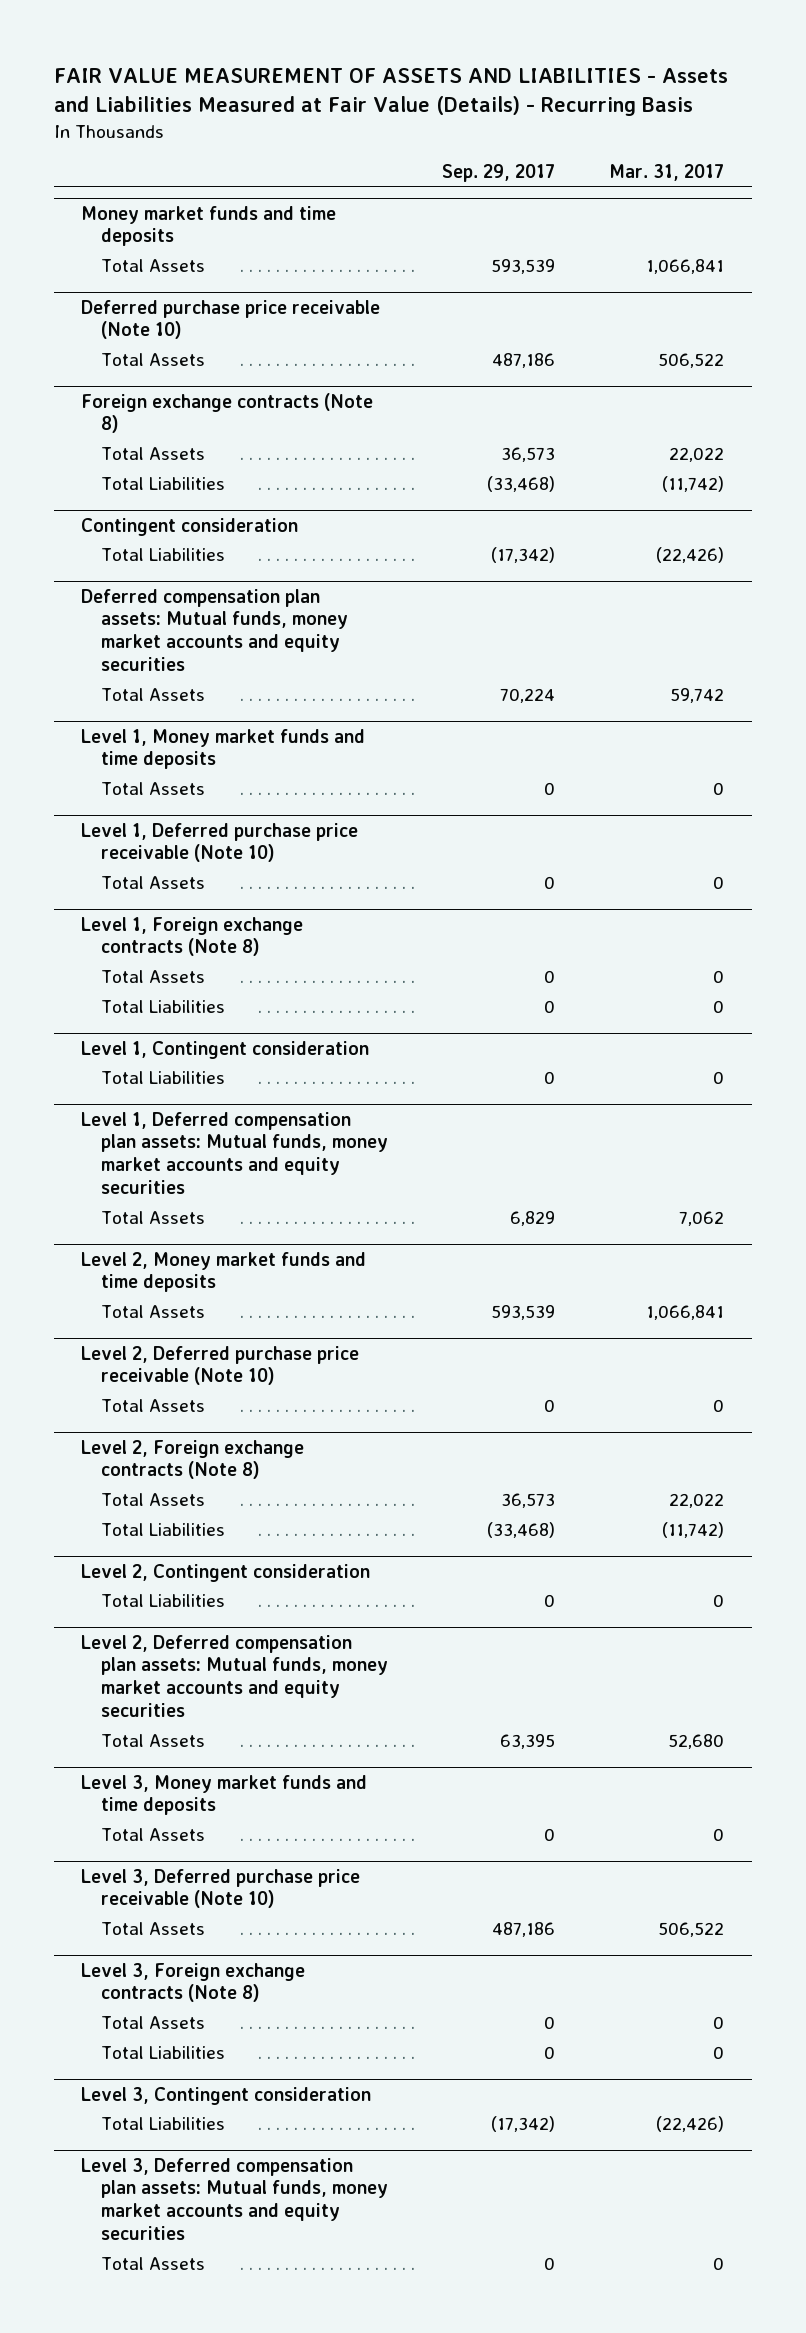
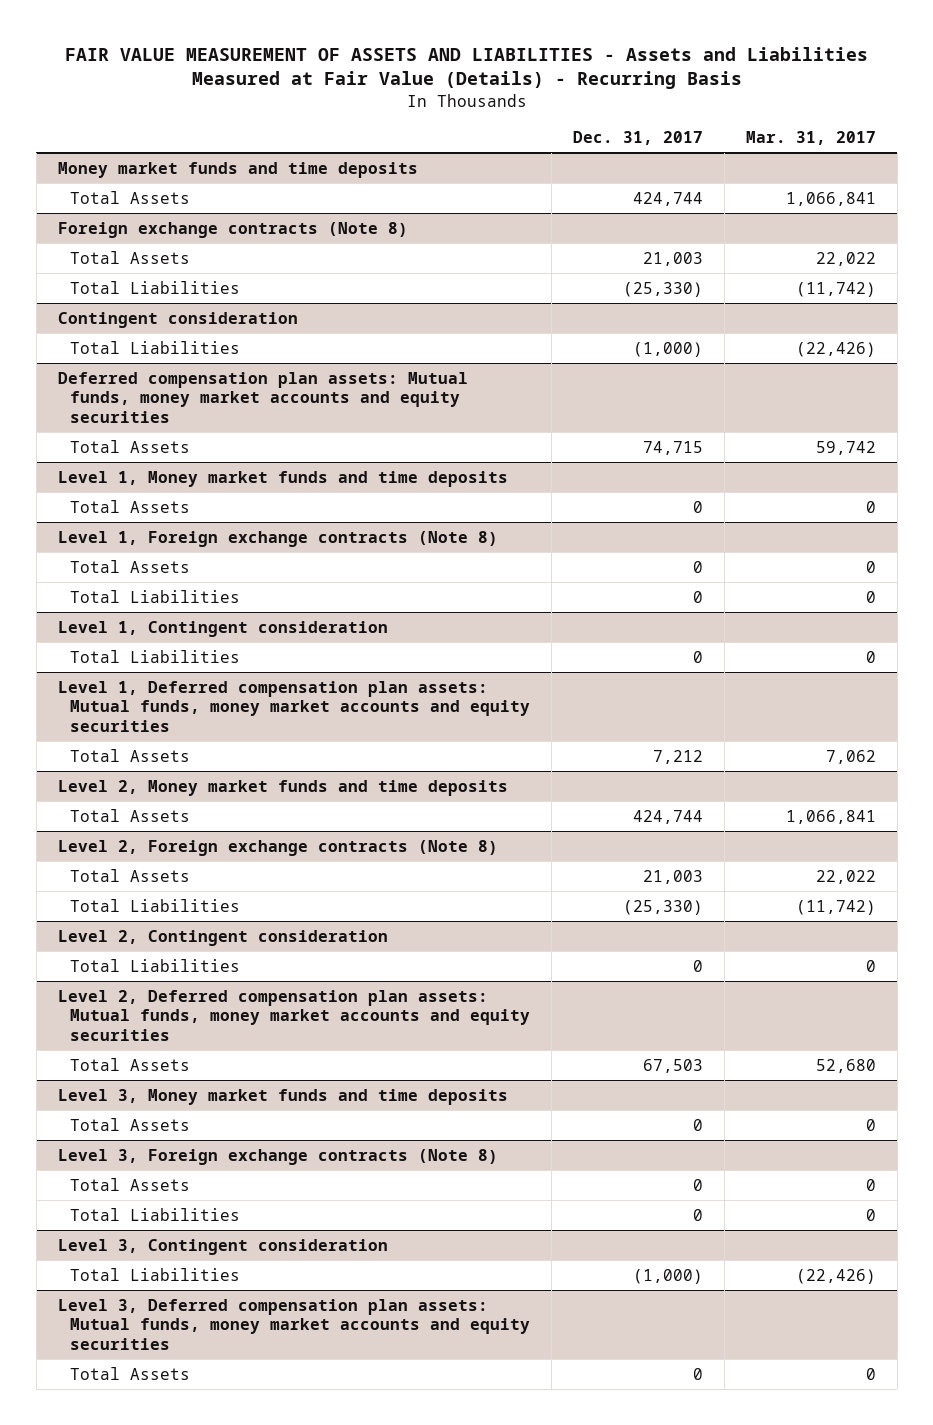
- | Sep. 29, 2017 | Mar. 31, 2017
+ | Dec. 31, 2017 | Mar. 31, 2017
- Deferred purchase price receivable (Note 10)
- Total Assets | 487,186 | 506,522
- Level 1, Deferred purchase price receivable (Note 10)
- Total Assets | 0 | 0
- Level 2, Deferred purchase price receivable (Note 10)
- Total Assets | 0 | 0
- Level 3, Deferred purchase price receivable (Note 10)
- Total Assets | 487,186 | 506,522

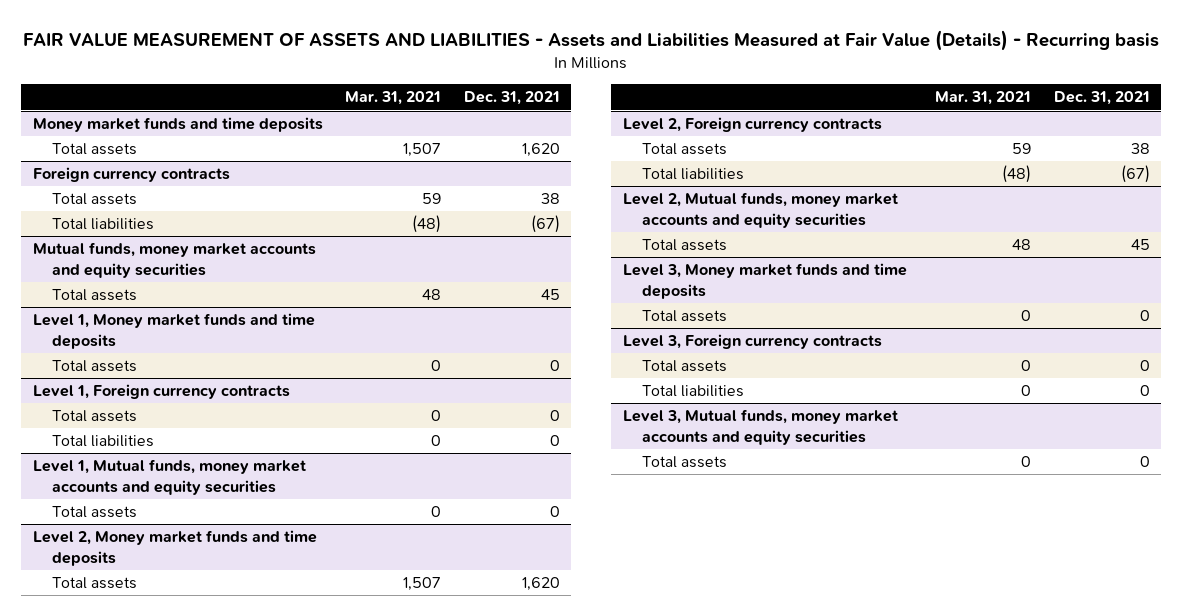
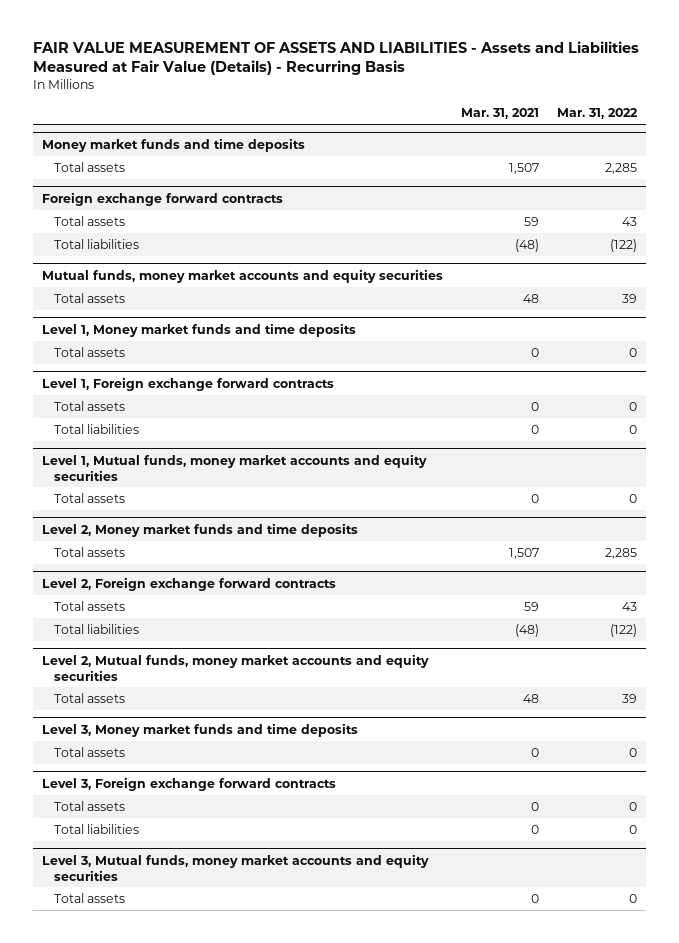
- FAIR VALUE MEASUREMENT OF ASSETS AND LIABILITIES - Assets and Liabilities Measured at Fair Value (Details) - Recurring basis
+ FAIR VALUE MEASUREMENT OF ASSETS AND LIABILITIES - Assets and Liabilities Measured at Fair Value (Details) - Recurring Basis
- | Mar. 31, 2021 | Dec. 31, 2021
+ | Mar. 31, 2021 | Mar. 31, 2022
- Foreign currency contracts
+ Foreign exchange forward contracts
- Level 1, Foreign currency contracts
+ Level 1, Foreign exchange forward contracts
- Level 2, Foreign currency contracts
+ Level 2, Foreign exchange forward contracts
- Level 3, Foreign currency contracts
+ Level 3, Foreign exchange forward contracts

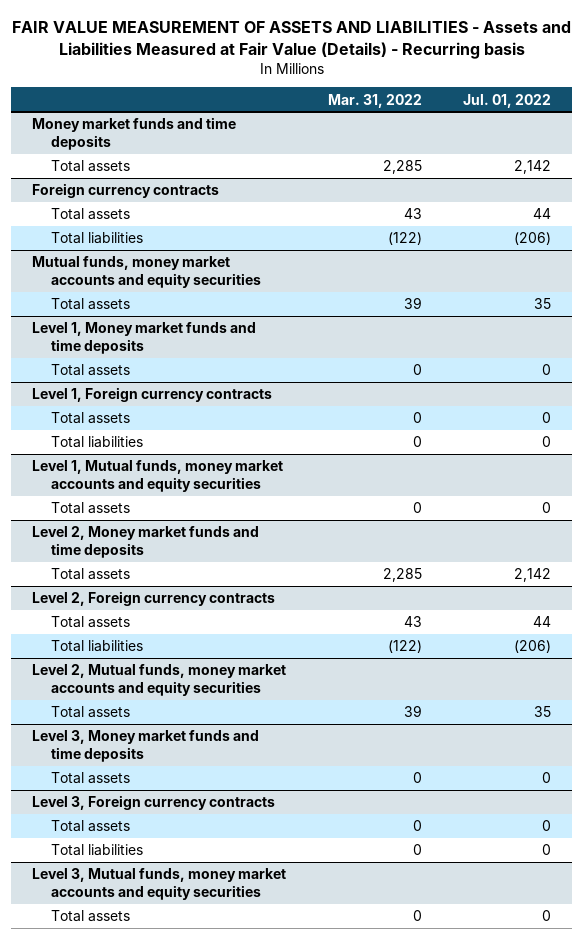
- FAIR VALUE MEASUREMENT OF ASSETS AND LIABILITIES - Assets and Liabilities Measured at Fair Value (Details) - Recurring Basis
+ FAIR VALUE MEASUREMENT OF ASSETS AND LIABILITIES - Assets and Liabilities Measured at Fair Value (Details) - Recurring basis
- | Mar. 31, 2021 | Mar. 31, 2022
+ | Mar. 31, 2022 | Jul. 01, 2022
- Foreign exchange forward contracts
+ Foreign currency contracts
- Level 1, Foreign exchange forward contracts
+ Level 1, Foreign currency contracts
- Level 2, Foreign exchange forward contracts
+ Level 2, Foreign currency contracts
- Level 3, Foreign exchange forward contracts
+ Level 3, Foreign currency contracts

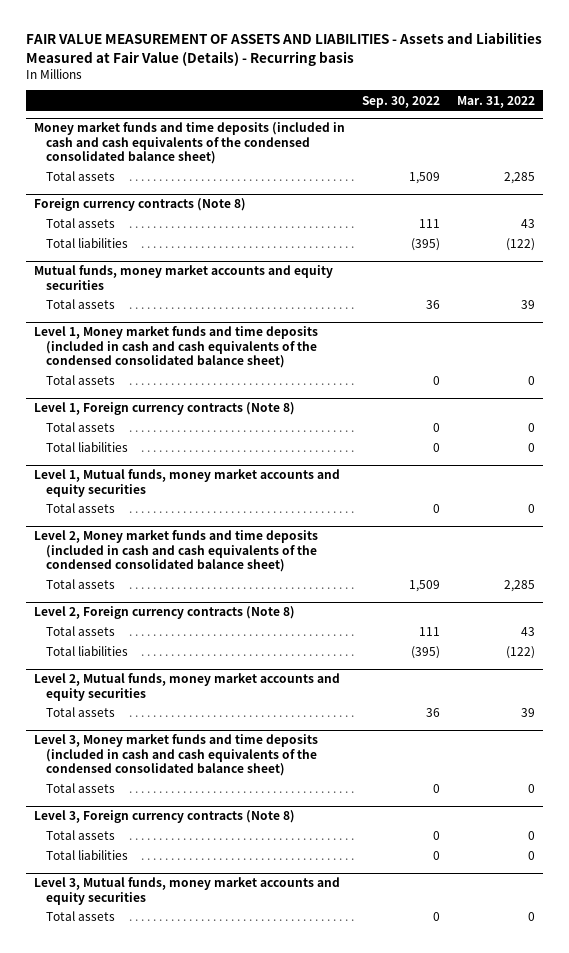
- | Mar. 31, 2022 | Jul. 01, 2022
+ | Sep. 30, 2022 | Mar. 31, 2022
- Money market funds and time deposits
+ Money market funds and time deposits (included in cash and cash equivalents of the condensed consolidated balance sheet)
- Foreign currency contracts
+ Foreign currency contracts (Note 8)
- Level 1, Money market funds and time deposits
+ Level 1, Money market funds and time deposits (included in cash and cash equivalents of the condensed consolidated balance sheet)
- Level 1, Foreign currency contracts
+ Level 1, Foreign currency contracts (Note 8)
- Level 2, Money market funds and time deposits
+ Level 2, Money market funds and time deposits (included in cash and cash equivalents of the condensed consolidated balance sheet)
- Level 2, Foreign currency contracts
+ Level 2, Foreign currency contracts (Note 8)
- Level 3, Money market funds and time deposits
+ Level 3, Money market funds and time deposits (included in cash and cash equivalents of the condensed consolidated balance sheet)
- Level 3, Foreign currency contracts
+ Level 3, Foreign currency contracts (Note 8)

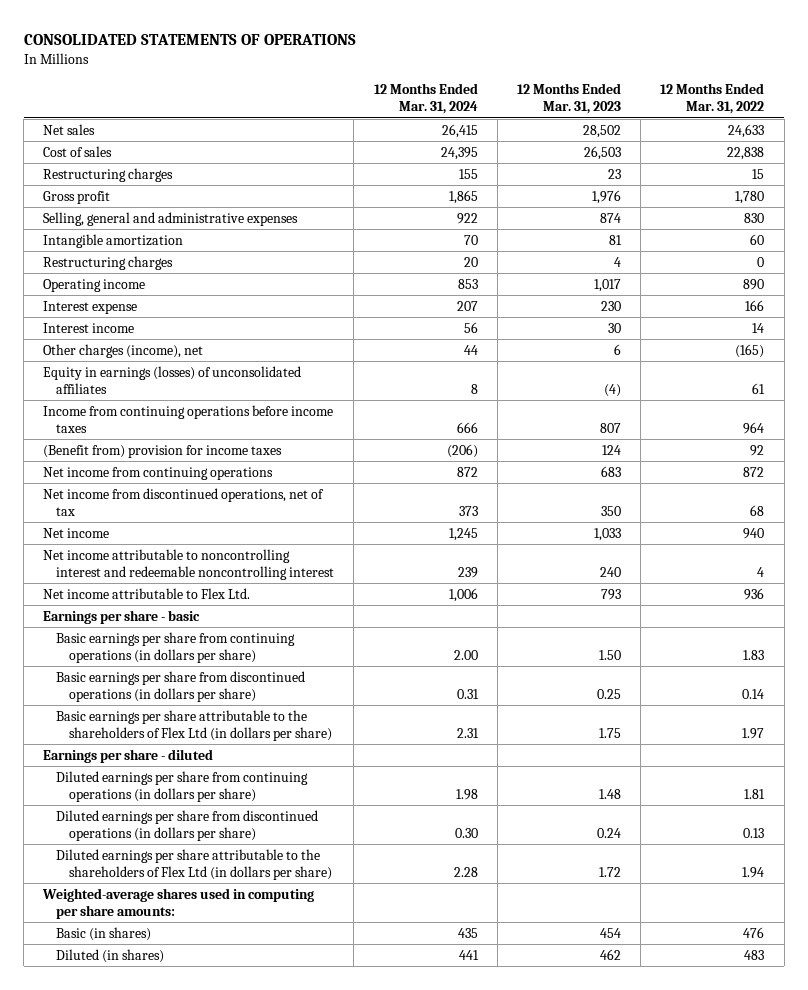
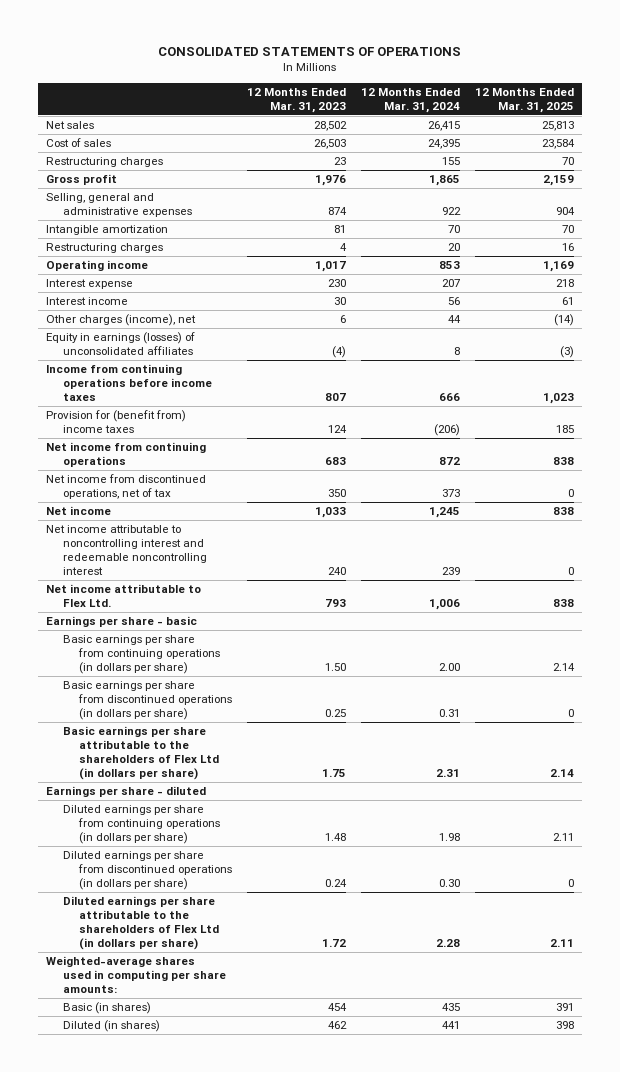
- | 12 Months Ended Mar. 31, 2024 | 12 Months Ended Mar. 31, 2023 | 12 Months Ended Mar. 31, 2022
+ | 12 Months Ended Mar. 31, 2023 | 12 Months Ended Mar. 31, 2024 | 12 Months Ended Mar. 31, 2025
- (Benefit from) provision for income taxes | (206) | 124 | 92
+ Provision for (benefit from) income taxes | 124 | (206) | 185

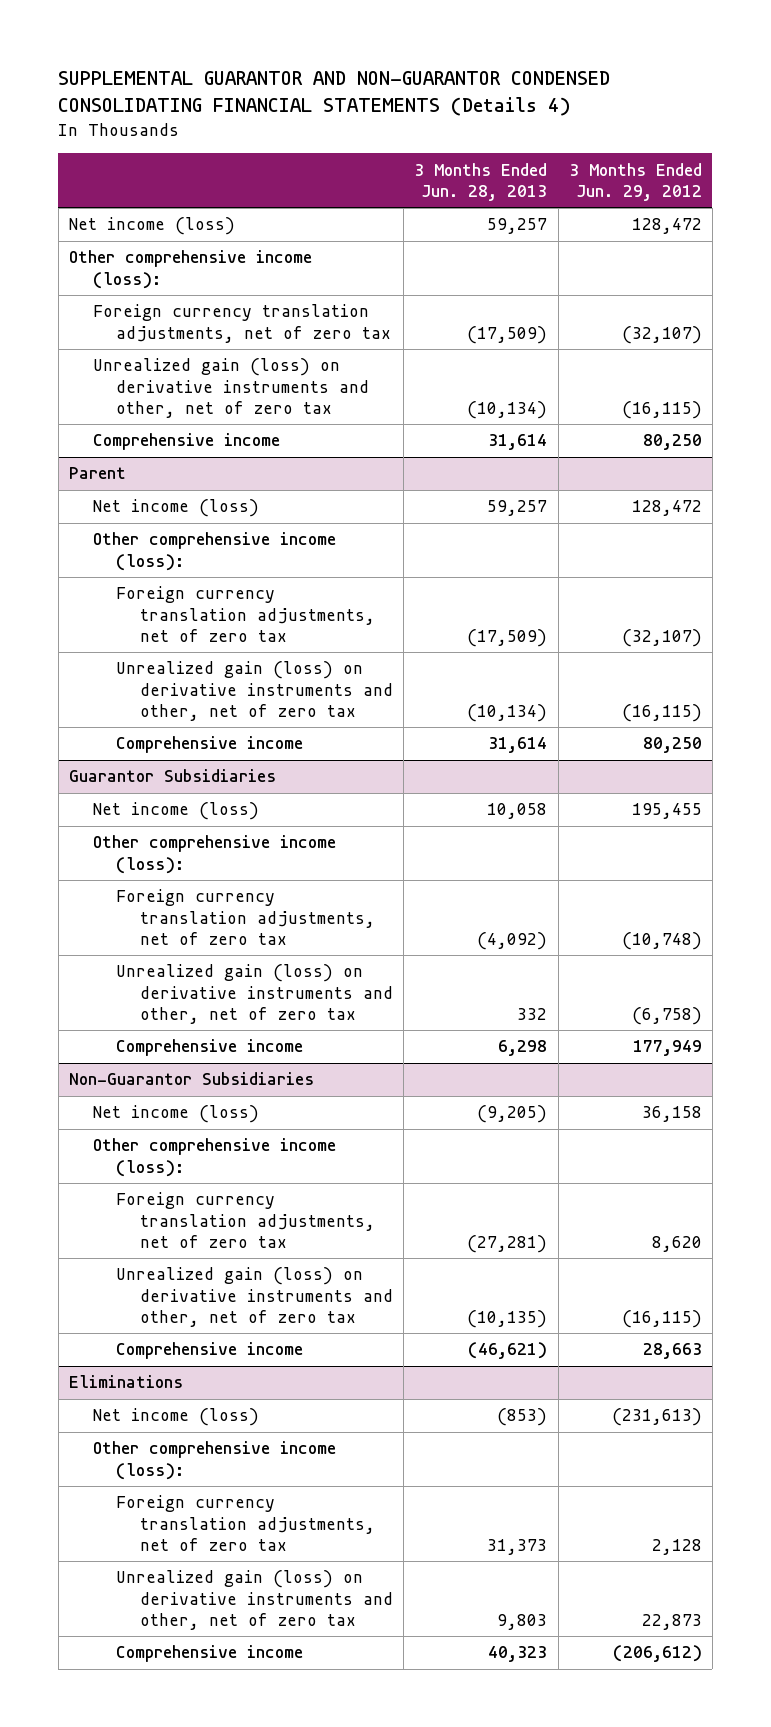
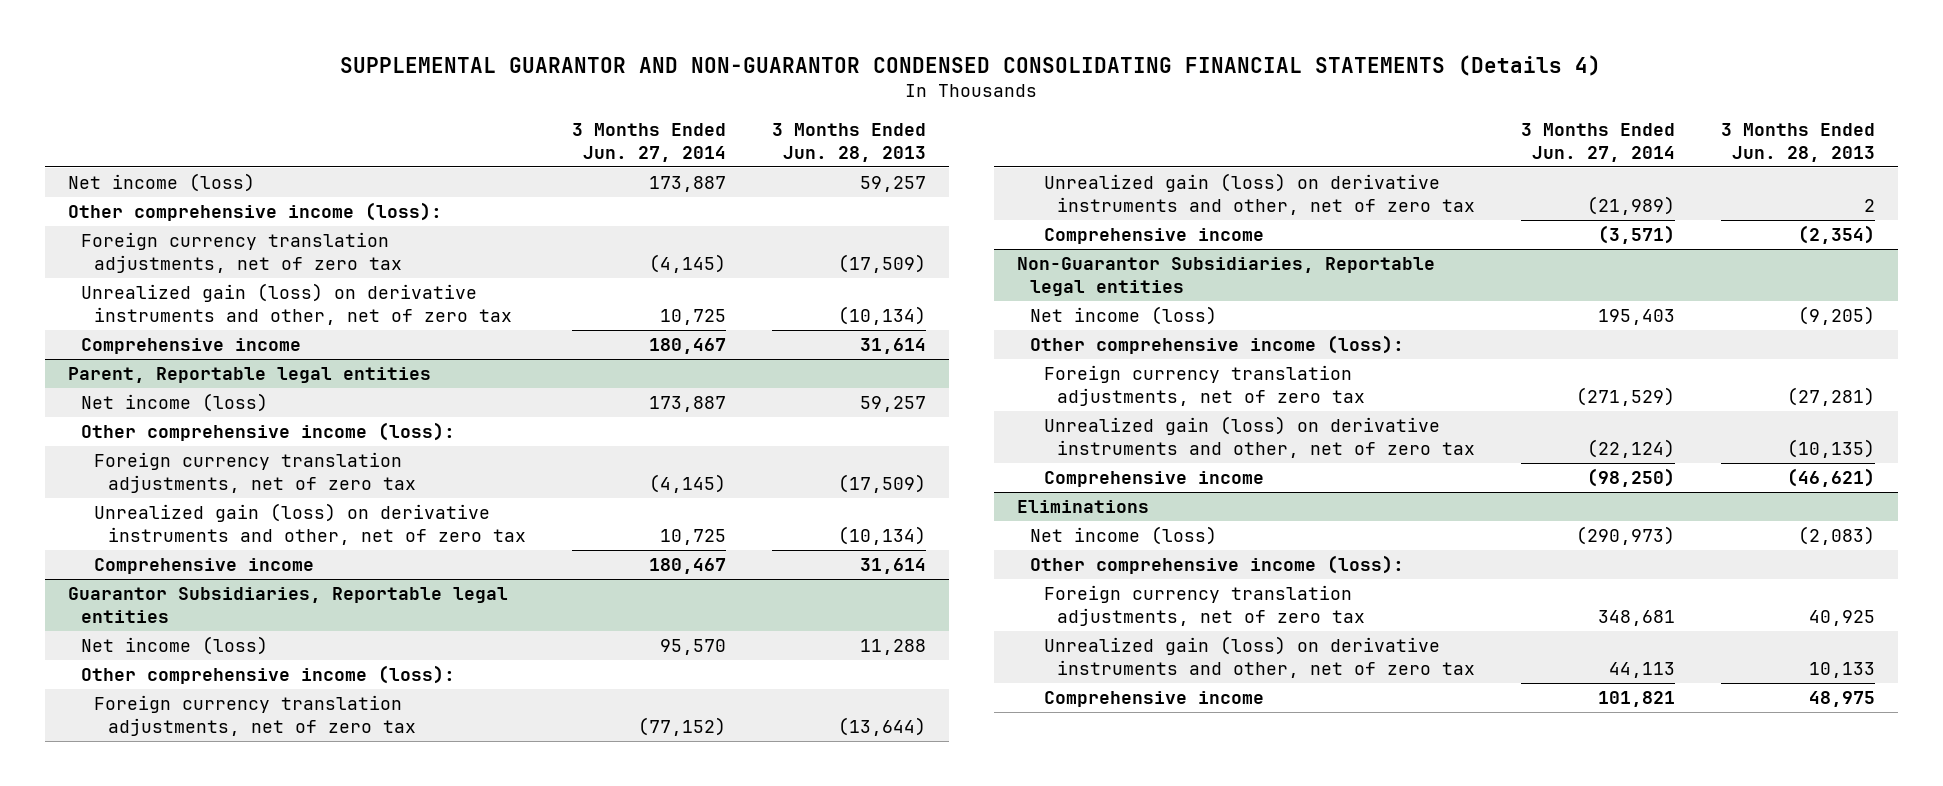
- | 3 Months Ended Jun. 28, 2013 | 3 Months Ended Jun. 29, 2012
+ | 3 Months Ended Jun. 27, 2014 | 3 Months Ended Jun. 28, 2013
- Parent
+ Parent, Reportable legal entities
- Guarantor Subsidiaries
- Net income (loss) | 10,058 | 195,455
+ Guarantor Subsidiaries, Reportable legal entities
+ Net income (loss) | 95,570 | 11,288
- Foreign currency translation adjustments, net of zero tax | (4,092) | (10,748)
- Unrealized gain (loss) on derivative instruments and other, net of zero tax | 332 | (6,758)
- Comprehensive income | 6,298 | 177,949
- Non-Guarantor Subsidiaries
+ Foreign currency translation adjustments, net of zero tax | (77,152) | (13,644)
+ Unrealized gain (loss) on derivative instruments and other, net of zero tax | (21,989) | 2
+ Comprehensive income | (3,571) | (2,354)
+ Non-Guarantor Subsidiaries, Reportable legal entities
@ Eliminations
- Net income (loss) | (853) | (231,613)
+ Net income (loss) | (290,973) | (2,083)
- Foreign currency translation adjustments, net of zero tax | 31,373 | 2,128
- Unrealized gain (loss) on derivative instruments and other, net of zero tax | 9,803 | 22,873
- Comprehensive income | 40,323 | (206,612)
+ Foreign currency translation adjustments, net of zero tax | 348,681 | 40,925
+ Unrealized gain (loss) on derivative instruments and other, net of zero tax | 44,113 | 10,133
+ Comprehensive income | 101,821 | 48,975

